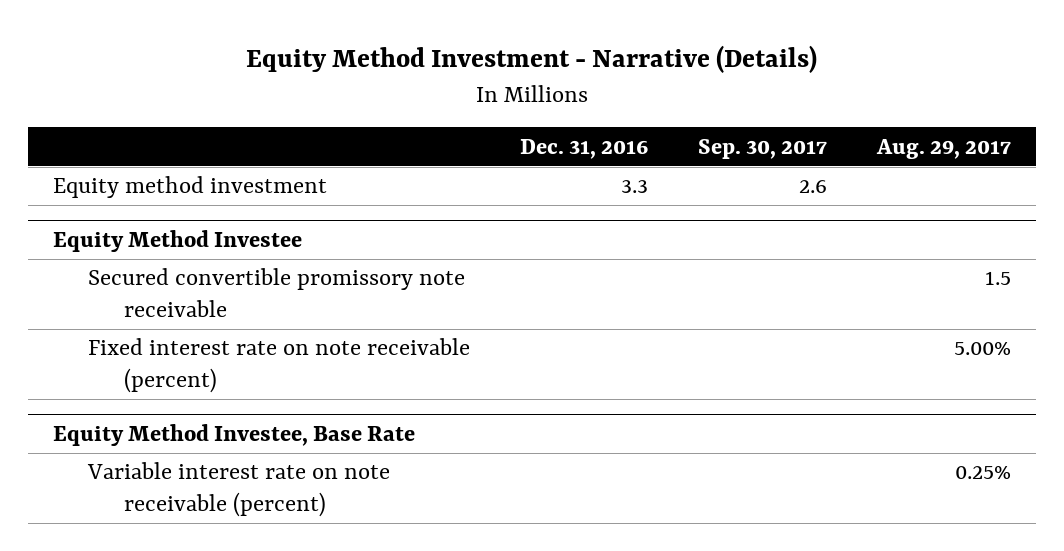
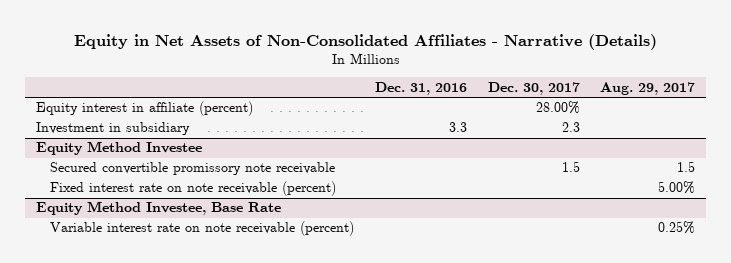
- Equity Method Investment - Narrative (Details)
+ Equity in Net Assets of Non-Consolidated Affiliates - Narrative (Details)
- | Dec. 31, 2016 | Sep. 30, 2017 | Aug. 29, 2017
+ | Dec. 31, 2016 | Dec. 30, 2017 | Aug. 29, 2017
- Equity method investment | 3.3 | 2.6 |
+ Equity interest in affiliate (percent) | | 28.00% |
+ Investment in subsidiary | 3.3 | 2.3 |

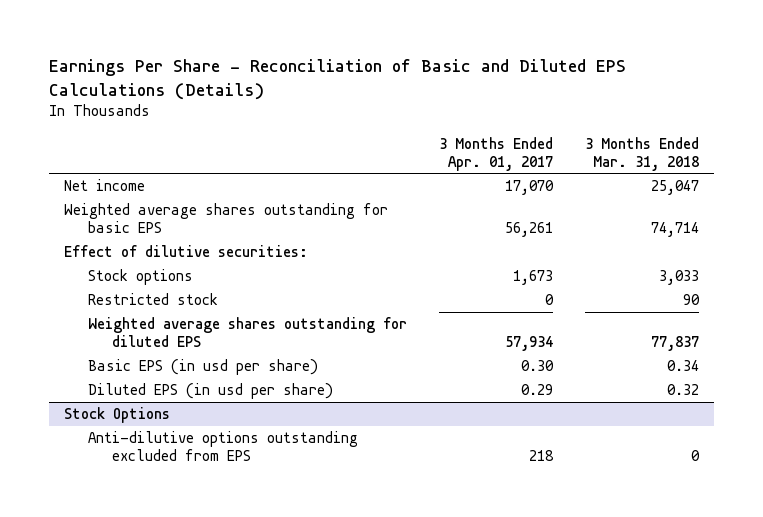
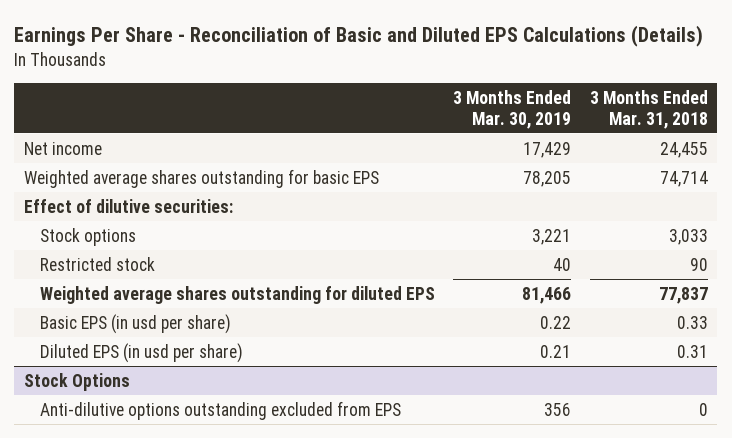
- | 3 Months Ended Apr. 01, 2017 | 3 Months Ended Mar. 31, 2018
+ | 3 Months Ended Mar. 30, 2019 | 3 Months Ended Mar. 31, 2018
- Net income | 17,070 | 25,047
+ Net income | 17,429 | 24,455
- Basic EPS (in usd per share) | 0.30 | 0.34
- Diluted EPS (in usd per share) | 0.29 | 0.32
+ Basic EPS (in usd per share) | 0.22 | 0.33
+ Diluted EPS (in usd per share) | 0.21 | 0.31

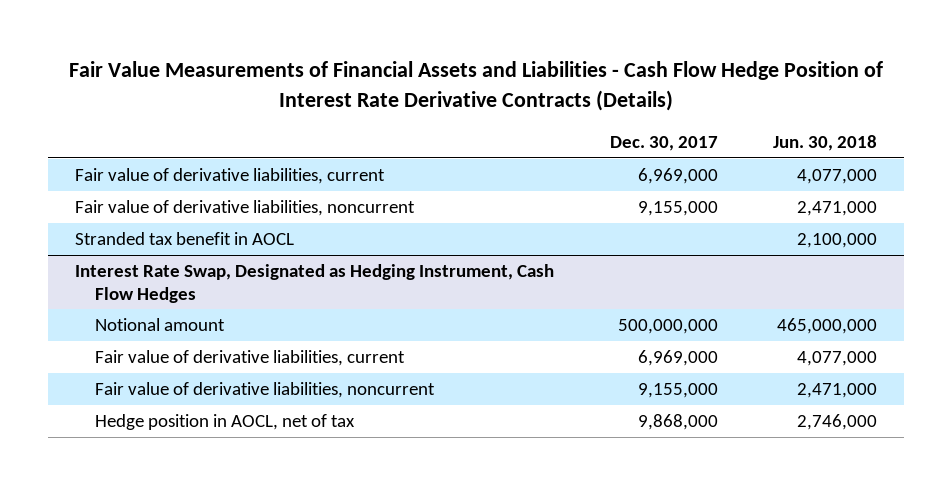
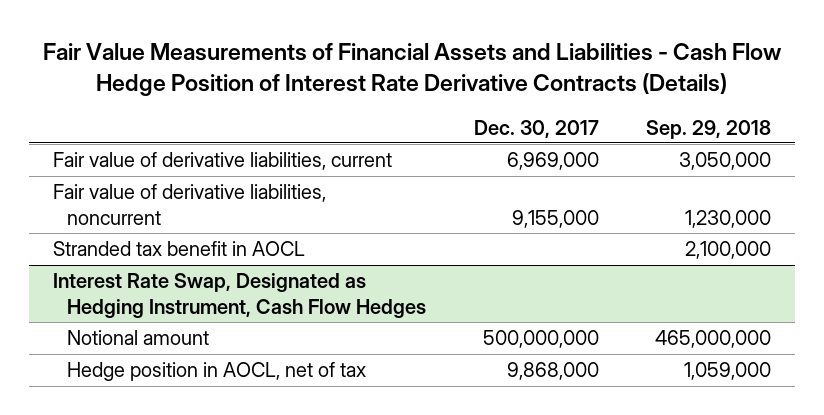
- | Dec. 30, 2017 | Jun. 30, 2018
+ | Dec. 30, 2017 | Sep. 29, 2018
@ Interest Rate Swap, Designated as Hedging Instrument, Cash Flow Hedges
- Fair value of derivative liabilities, current | 6,969,000 | 4,077,000
- Fair value of derivative liabilities, noncurrent | 9,155,000 | 2,471,000

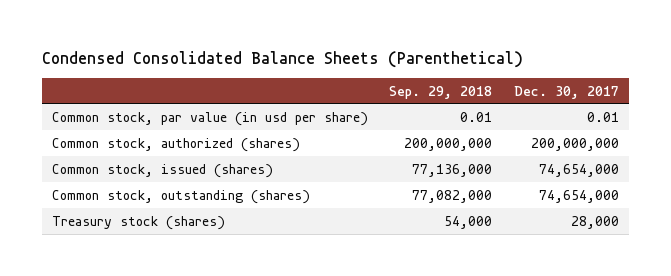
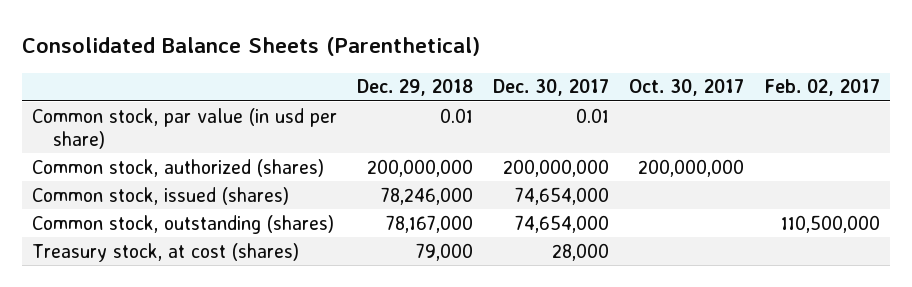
- Condensed Consolidated Balance Sheets (Parenthetical)
+ Consolidated Balance Sheets (Parenthetical)
- | Sep. 29, 2018 | Dec. 30, 2017
+ | Dec. 29, 2018 | Dec. 30, 2017 | Oct. 30, 2017 | Feb. 02, 2017
- Treasury stock (shares) | 54,000 | 28,000
+ Treasury stock, at cost (shares) | 79,000 | 28,000 | |

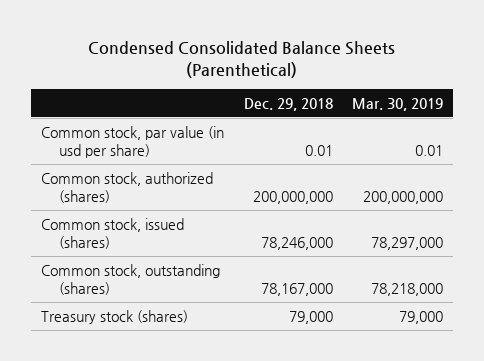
- Consolidated Balance Sheets (Parenthetical)
+ Condensed Consolidated Balance Sheets (Parenthetical)
- | Dec. 29, 2018 | Dec. 30, 2017 | Oct. 30, 2017 | Feb. 02, 2017
+ | Dec. 29, 2018 | Mar. 30, 2019
- Treasury stock, at cost (shares) | 79,000 | 28,000 | |
+ Treasury stock (shares) | 79,000 | 79,000

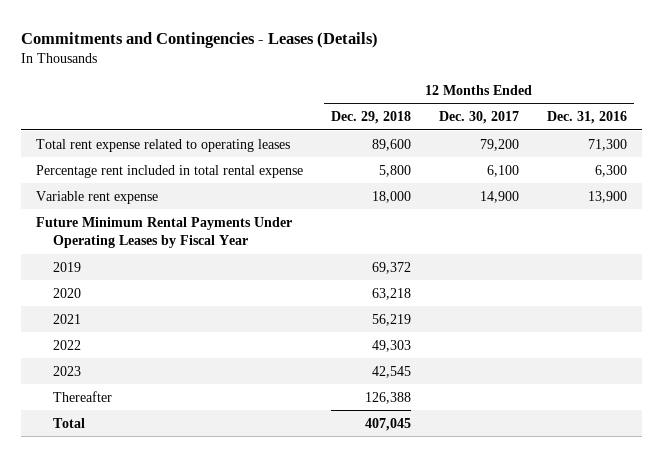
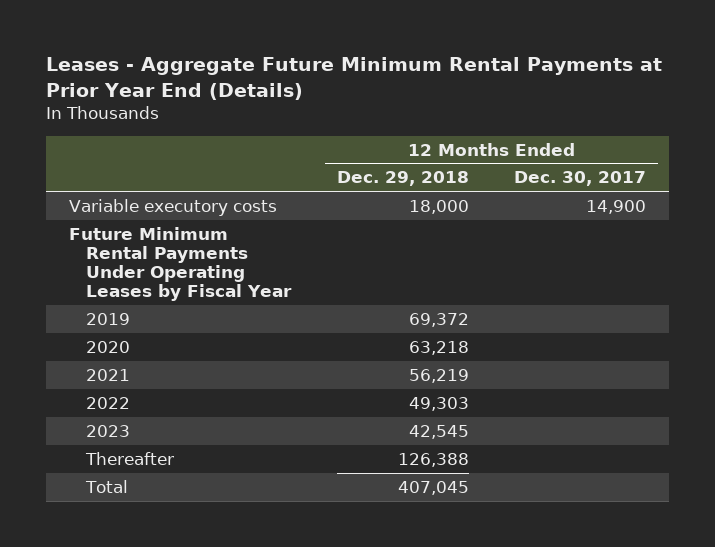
- Commitments and Contingencies - Leases (Details)
+ Leases - Aggregate Future Minimum Rental Payments at Prior Year End (Details)
- | 12 Months Ended Dec. 29, 2018 | 12 Months Ended Dec. 30, 2017 | 12 Months Ended Dec. 31, 2016
+ | 12 Months Ended Dec. 29, 2018 | 12 Months Ended Dec. 30, 2017
- Total rent expense related to operating leases | 89,600 | 79,200 | 71,300
- Percentage rent included in total rental expense | 5,800 | 6,100 | 6,300
- Variable rent expense | 18,000 | 14,900 | 13,900
+ Variable executory costs | 18,000 | 14,900

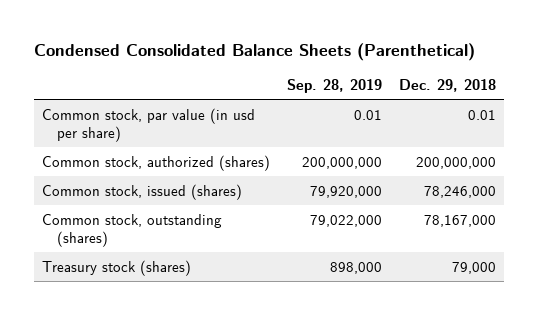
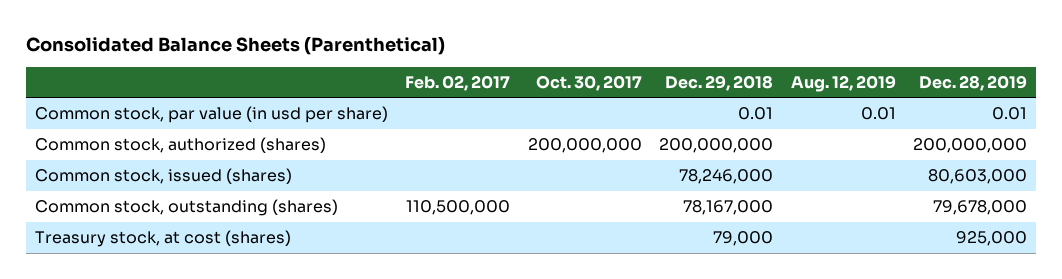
- Condensed Consolidated Balance Sheets (Parenthetical)
+ Consolidated Balance Sheets (Parenthetical)
- | Sep. 28, 2019 | Dec. 29, 2018
+ | Feb. 02, 2017 | Oct. 30, 2017 | Dec. 29, 2018 | Aug. 12, 2019 | Dec. 28, 2019
- Treasury stock (shares) | 898,000 | 79,000
+ Treasury stock, at cost (shares) | | | 79,000 | | 925,000

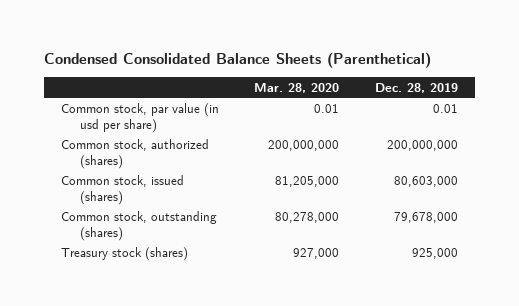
- Consolidated Balance Sheets (Parenthetical)
+ Condensed Consolidated Balance Sheets (Parenthetical)
- | Feb. 02, 2017 | Oct. 30, 2017 | Dec. 29, 2018 | Aug. 12, 2019 | Dec. 28, 2019
+ | Mar. 28, 2020 | Dec. 28, 2019
- Treasury stock, at cost (shares) | | | 79,000 | | 925,000
+ Treasury stock (shares) | 927,000 | 925,000

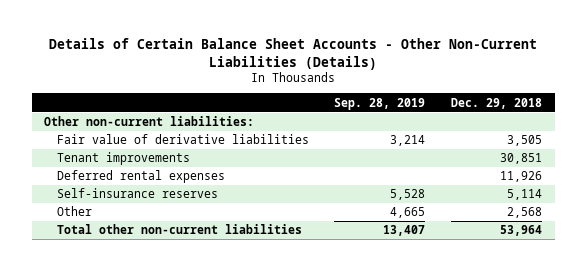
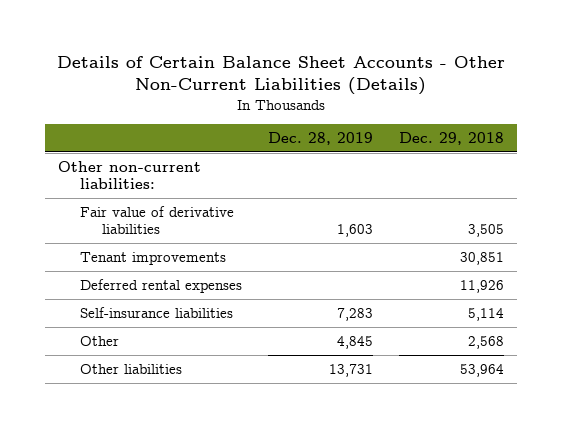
- | Sep. 28, 2019 | Dec. 29, 2018
+ | Dec. 28, 2019 | Dec. 29, 2018
- Self-insurance reserves | 5,528 | 5,114
+ Self-insurance liabilities | 7,283 | 5,114
- Total other non-current liabilities | 13,407 | 53,964
+ Other liabilities | 13,731 | 53,964

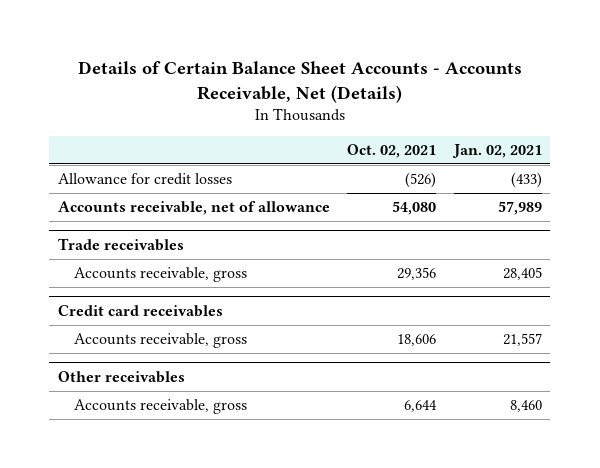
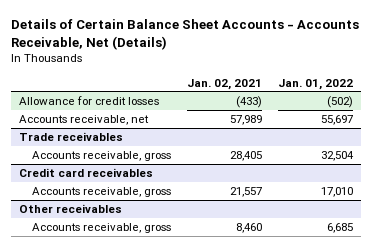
- | Oct. 02, 2021 | Jan. 02, 2021
+ | Jan. 02, 2021 | Jan. 01, 2022
- Accounts receivable, net of allowance | 54,080 | 57,989
+ Accounts receivable, net | 57,989 | 55,697

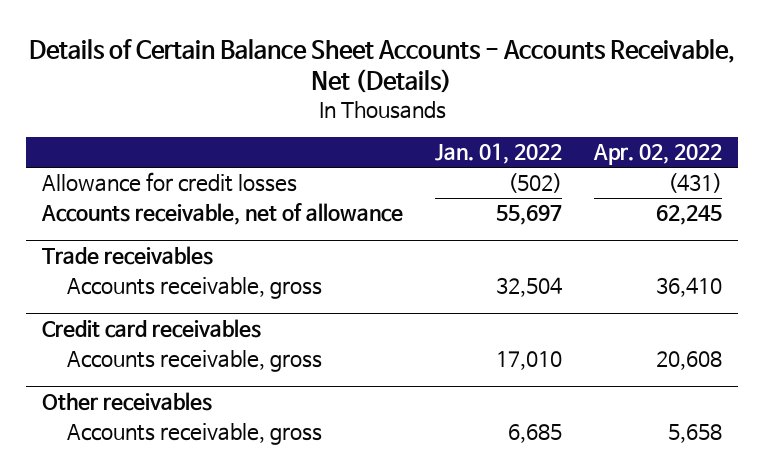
- | Jan. 02, 2021 | Jan. 01, 2022
+ | Jan. 01, 2022 | Apr. 02, 2022
- Accounts receivable, net | 57,989 | 55,697
+ Accounts receivable, net of allowance | 55,697 | 62,245

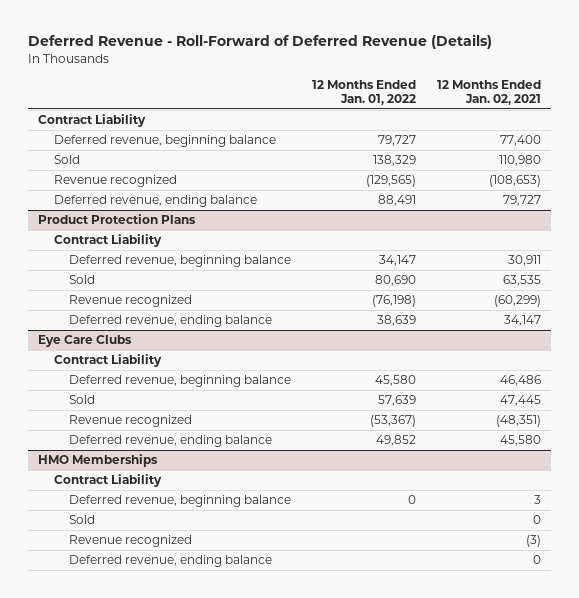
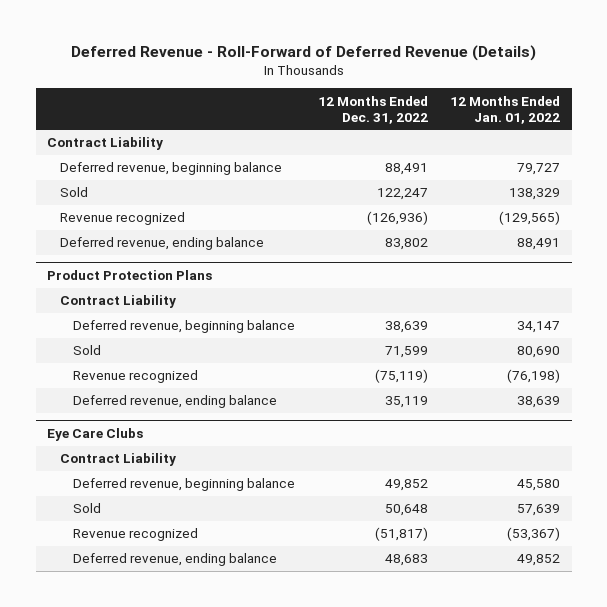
- | 12 Months Ended Jan. 01, 2022 | 12 Months Ended Jan. 02, 2021
+ | 12 Months Ended Dec. 31, 2022 | 12 Months Ended Jan. 01, 2022
- HMO Memberships
- Contract Liability
- Deferred revenue, beginning balance | 0 | 3
- Sold | | 0
- Revenue recognized | | (3)
- Deferred revenue, ending balance | | 0

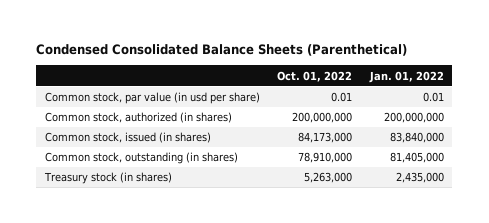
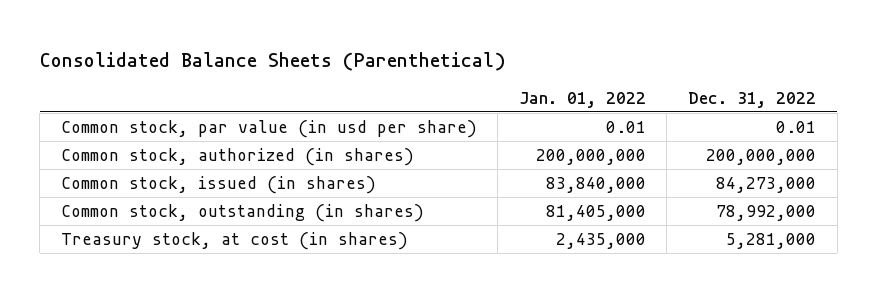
- Condensed Consolidated Balance Sheets (Parenthetical)
+ Consolidated Balance Sheets (Parenthetical)
- | Oct. 01, 2022 | Jan. 01, 2022
+ | Jan. 01, 2022 | Dec. 31, 2022
- Treasury stock (in shares) | 5,263,000 | 2,435,000
+ Treasury stock, at cost (in shares) | 2,435,000 | 5,281,000

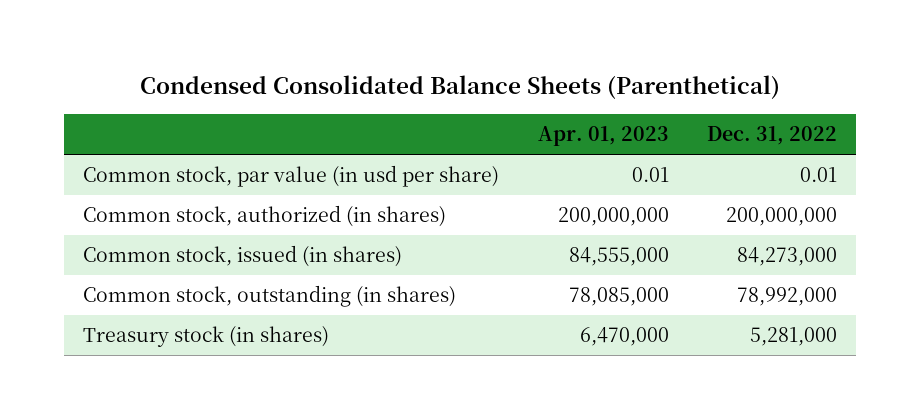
- Consolidated Balance Sheets (Parenthetical)
+ Condensed Consolidated Balance Sheets (Parenthetical)
- | Jan. 01, 2022 | Dec. 31, 2022
+ | Apr. 01, 2023 | Dec. 31, 2022
- Treasury stock, at cost (in shares) | 2,435,000 | 5,281,000
+ Treasury stock (in shares) | 6,470,000 | 5,281,000

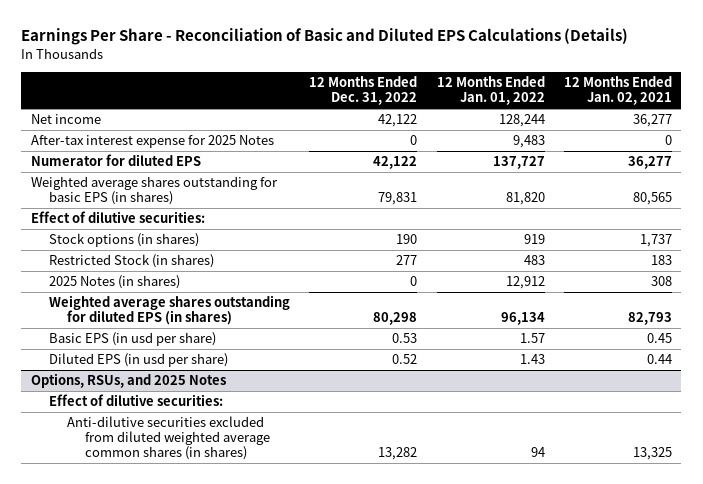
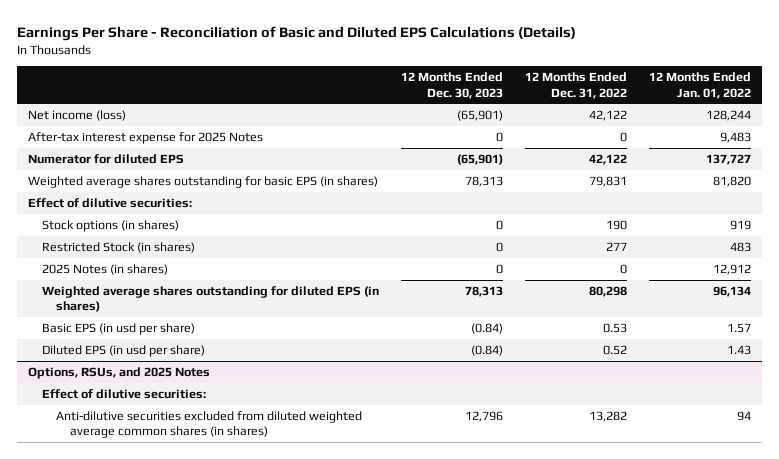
- | 12 Months Ended Dec. 31, 2022 | 12 Months Ended Jan. 01, 2022 | 12 Months Ended Jan. 02, 2021
+ | 12 Months Ended Dec. 30, 2023 | 12 Months Ended Dec. 31, 2022 | 12 Months Ended Jan. 01, 2022
- Net income | 42,122 | 128,244 | 36,277
+ Net income (loss) | (65,901) | 42,122 | 128,244

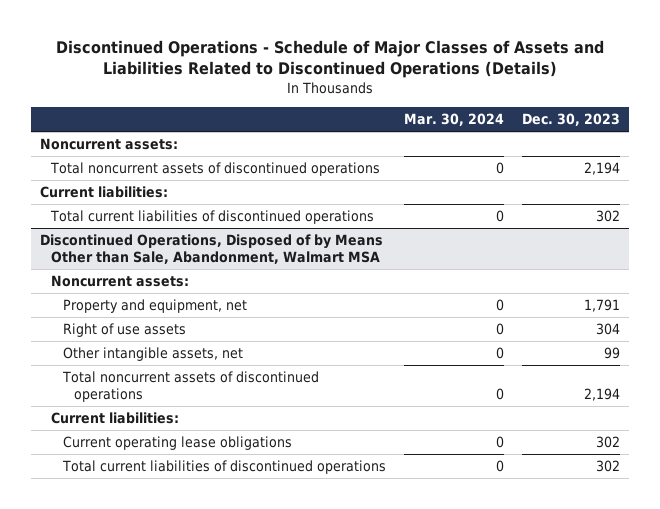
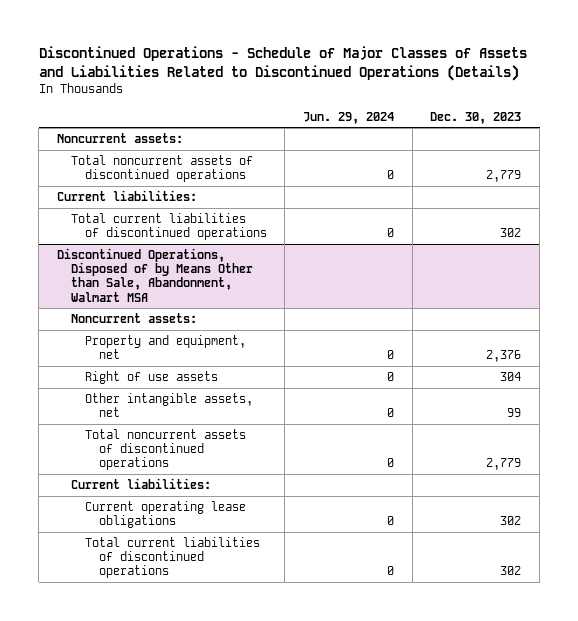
- | Mar. 30, 2024 | Dec. 30, 2023
+ | Jun. 29, 2024 | Dec. 30, 2023
- Total noncurrent assets of discontinued operations | 0 | 2,194
+ Total noncurrent assets of discontinued operations | 0 | 2,779
@ Discontinued Operations, Disposed of by Means Other than Sale, Abandonment, Walmart MSA
- Property and equipment, net | 0 | 1,791
+ Property and equipment, net | 0 | 2,376
- Total noncurrent assets of discontinued operations | 0 | 2,194
+ Total noncurrent assets of discontinued operations | 0 | 2,779

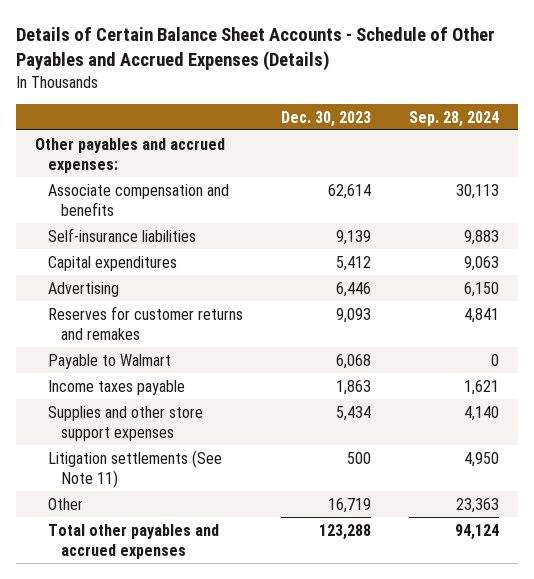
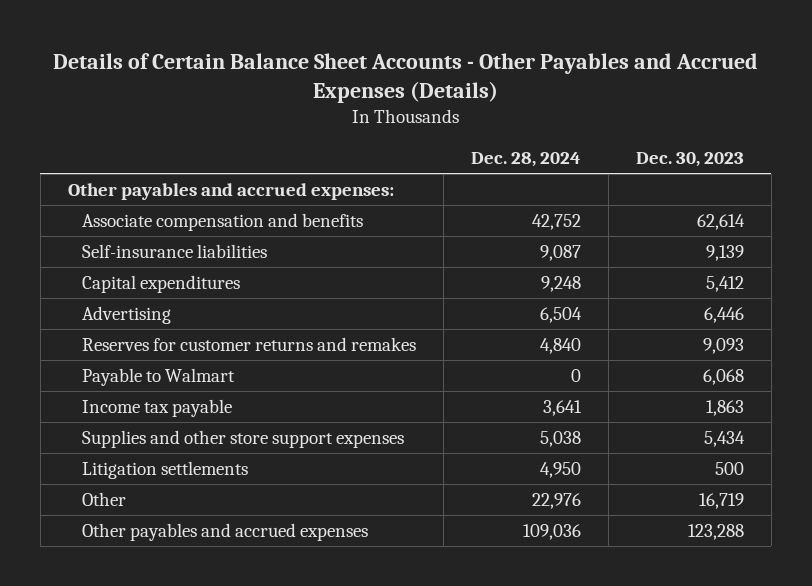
- Details of Certain Balance Sheet Accounts - Schedule of Other Payables and Accrued Expenses (Details)
+ Details of Certain Balance Sheet Accounts - Other Payables and Accrued Expenses (Details)
- | Dec. 30, 2023 | Sep. 28, 2024
+ | Dec. 28, 2024 | Dec. 30, 2023
- Income taxes payable | 1,863 | 1,621
+ Income tax payable | 3,641 | 1,863
- Litigation settlements (See Note 11) | 500 | 4,950
+ Litigation settlements | 4,950 | 500
- Total other payables and accrued expenses | 123,288 | 94,124
+ Other payables and accrued expenses | 109,036 | 123,288

